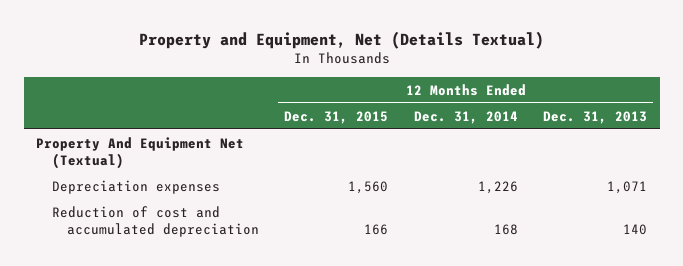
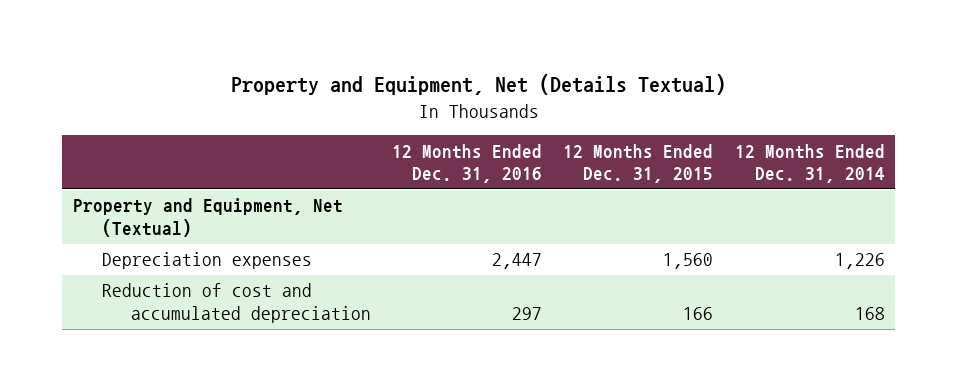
- | 12 Months Ended Dec. 31, 2015 | 12 Months Ended Dec. 31, 2014 | 12 Months Ended Dec. 31, 2013
+ | 12 Months Ended Dec. 31, 2016 | 12 Months Ended Dec. 31, 2015 | 12 Months Ended Dec. 31, 2014
- Property And Equipment Net (Textual)
+ Property and Equipment, Net (Textual)

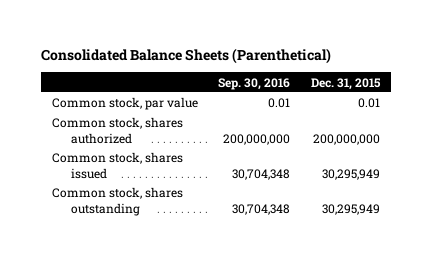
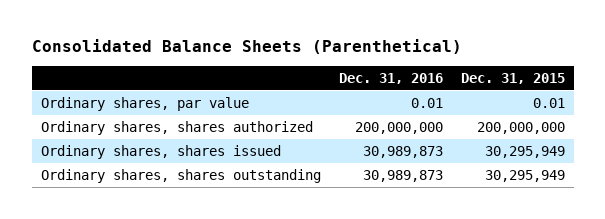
- | Sep. 30, 2016 | Dec. 31, 2015
+ | Dec. 31, 2016 | Dec. 31, 2015
- Common stock, par value | 0.01 | 0.01
- Common stock, shares authorized | 200,000,000 | 200,000,000
- Common stock, shares issued | 30,704,348 | 30,295,949
- Common stock, shares outstanding | 30,704,348 | 30,295,949
+ Ordinary shares, par value | 0.01 | 0.01
+ Ordinary shares, shares authorized | 200,000,000 | 200,000,000
+ Ordinary shares, shares issued | 30,989,873 | 30,295,949
+ Ordinary shares, shares outstanding | 30,989,873 | 30,295,949

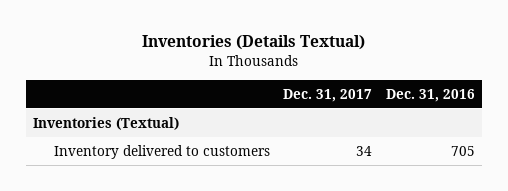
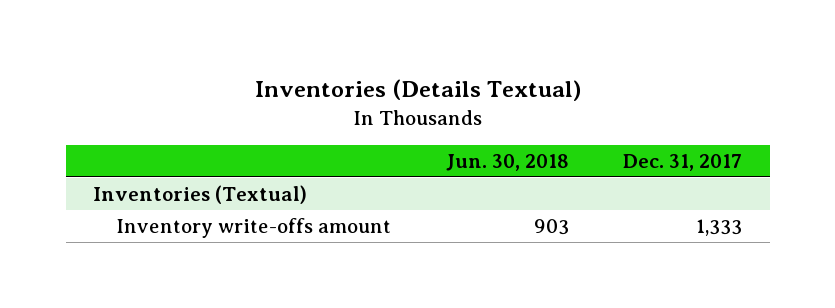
- | Dec. 31, 2017 | Dec. 31, 2016
+ | Jun. 30, 2018 | Dec. 31, 2017
- Inventory delivered to customers | 34 | 705
+ Inventory write-offs amount | 903 | 1,333

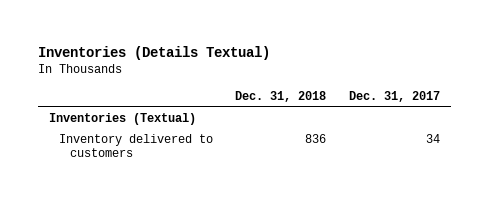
- | Jun. 30, 2018 | Dec. 31, 2017
+ | Dec. 31, 2018 | Dec. 31, 2017
- Inventory write-offs amount | 903 | 1,333
+ Inventory delivered to customers | 836 | 34

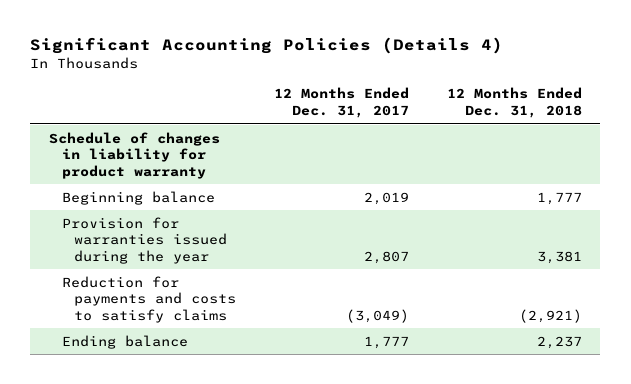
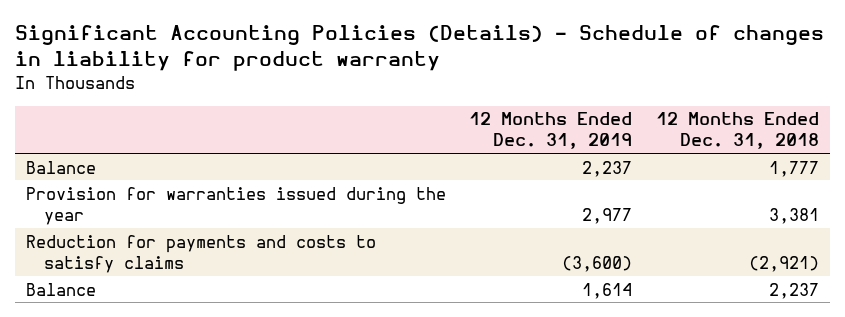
- Significant Accounting Policies (Details 4)
+ Significant Accounting Policies (Details) - Schedule of changes in liability for product warranty
- | 12 Months Ended Dec. 31, 2017 | 12 Months Ended Dec. 31, 2018
+ | 12 Months Ended Dec. 31, 2019 | 12 Months Ended Dec. 31, 2018
- Schedule of changes in liability for product warranty
- Beginning balance | 2,019 | 1,777
+ Balance | 2,237 | 1,777
- Ending balance | 1,777 | 2,237
+ Balance | 1,614 | 2,237

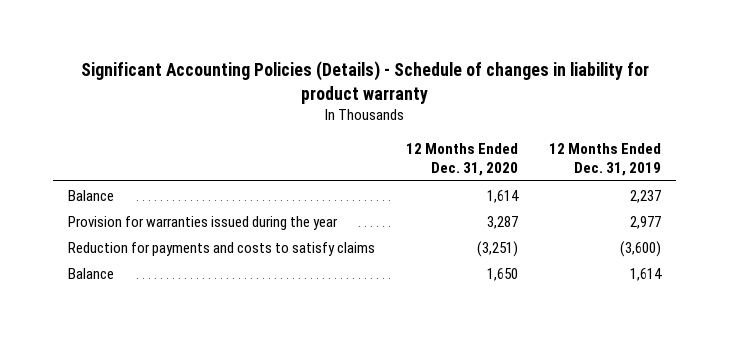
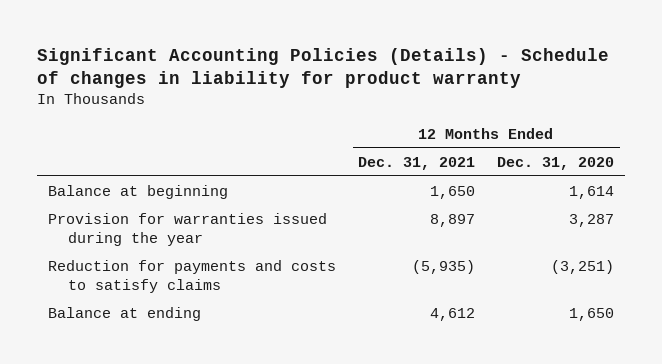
- | 12 Months Ended Dec. 31, 2020 | 12 Months Ended Dec. 31, 2019
+ | 12 Months Ended Dec. 31, 2021 | 12 Months Ended Dec. 31, 2020
- Balance | 1,614 | 2,237
+ Balance at beginning | 1,650 | 1,614
- Balance | 1,650 | 1,614
+ Balance at ending | 4,612 | 1,650

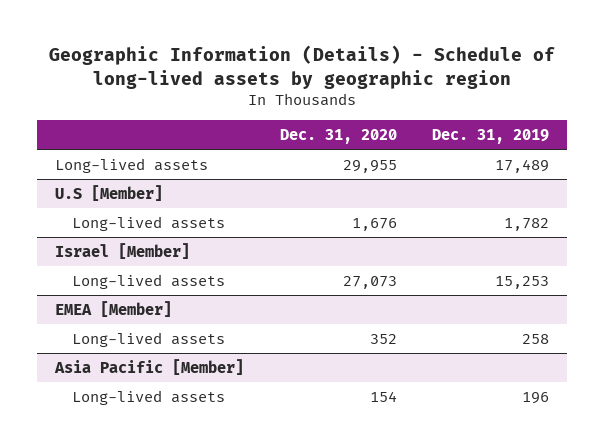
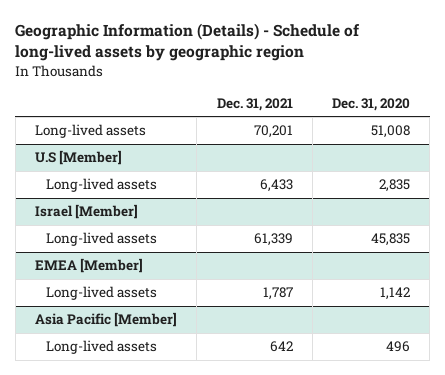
- | Dec. 31, 2020 | Dec. 31, 2019
+ | Dec. 31, 2021 | Dec. 31, 2020
- Long-lived assets | 29,955 | 17,489
+ Long-lived assets | 70,201 | 51,008
@ U.S [Member]
- Long-lived assets | 1,676 | 1,782
+ Long-lived assets | 6,433 | 2,835
@ Israel [Member]
- Long-lived assets | 27,073 | 15,253
+ Long-lived assets | 61,339 | 45,835
@ EMEA [Member]
- Long-lived assets | 352 | 258
+ Long-lived assets | 1,787 | 1,142
@ Asia Pacific [Member]
- Long-lived assets | 154 | 196
+ Long-lived assets | 642 | 496

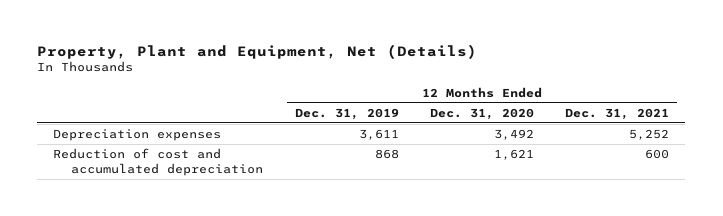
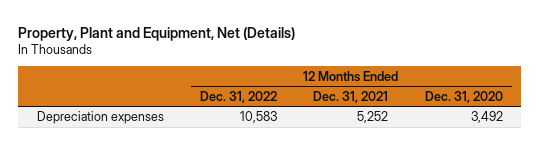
- | 12 Months Ended Dec. 31, 2019 | 12 Months Ended Dec. 31, 2020 | 12 Months Ended Dec. 31, 2021
+ | 12 Months Ended Dec. 31, 2022 | 12 Months Ended Dec. 31, 2021 | 12 Months Ended Dec. 31, 2020
- Reduction of cost and accumulated depreciation | 868 | 1,621 | 600

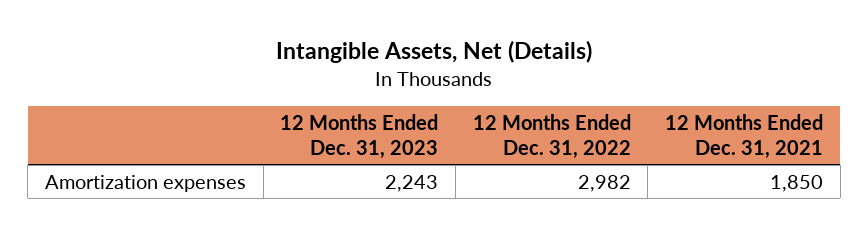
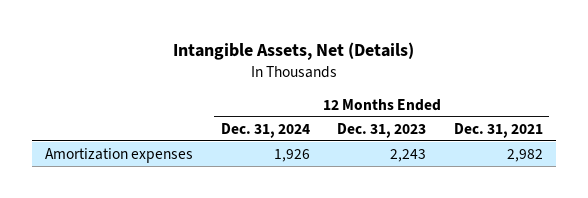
- | 12 Months Ended Dec. 31, 2023 | 12 Months Ended Dec. 31, 2022 | 12 Months Ended Dec. 31, 2021
+ | 12 Months Ended Dec. 31, 2024 | 12 Months Ended Dec. 31, 2023 | 12 Months Ended Dec. 31, 2021
- Amortization expenses | 2,243 | 2,982 | 1,850
+ Amortization expenses | 1,926 | 2,243 | 2,982

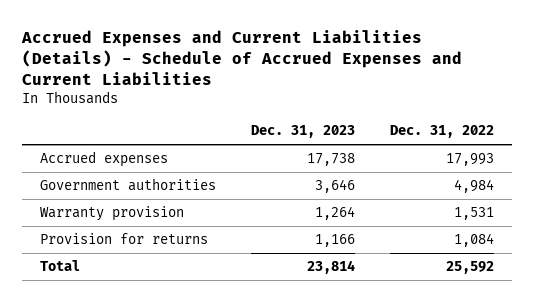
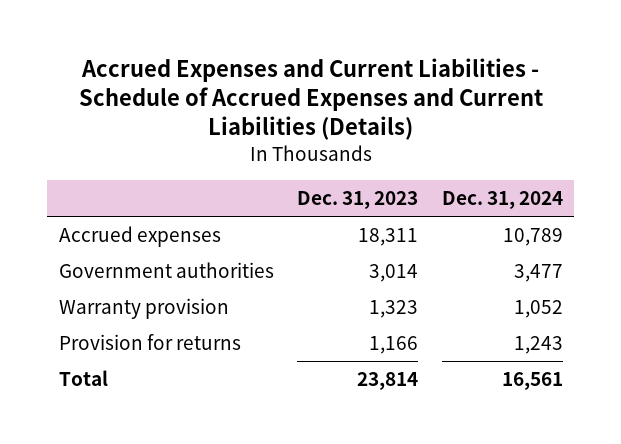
- Accrued Expenses and Current Liabilities (Details) - Schedule of Accrued Expenses and Current Liabilities
+ Accrued Expenses and Current Liabilities - Schedule of Accrued Expenses and Current Liabilities (Details)
- | Dec. 31, 2023 | Dec. 31, 2022
+ | Dec. 31, 2023 | Dec. 31, 2024
- Accrued expenses | 17,738 | 17,993
- Government authorities | 3,646 | 4,984
- Warranty provision | 1,264 | 1,531
+ Accrued expenses | 18,311 | 10,789
+ Government authorities | 3,014 | 3,477
+ Warranty provision | 1,323 | 1,052

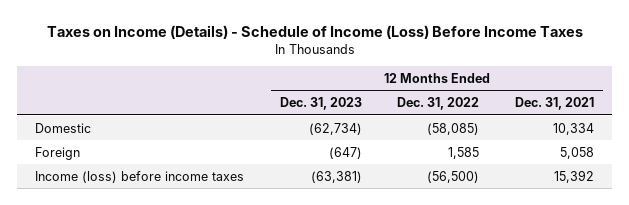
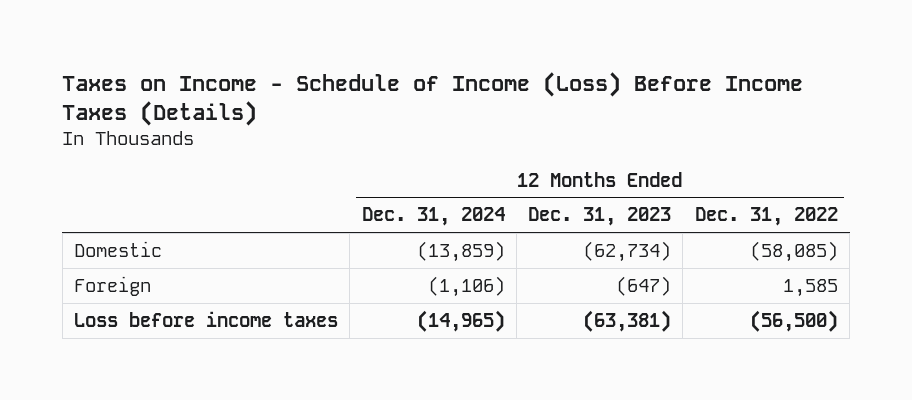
- Taxes on Income (Details) - Schedule of Income (Loss) Before Income Taxes
+ Taxes on Income - Schedule of Income (Loss) Before Income Taxes (Details)
- | 12 Months Ended Dec. 31, 2023 | 12 Months Ended Dec. 31, 2022 | 12 Months Ended Dec. 31, 2021
+ | 12 Months Ended Dec. 31, 2024 | 12 Months Ended Dec. 31, 2023 | 12 Months Ended Dec. 31, 2022
- Income (loss) before income taxes | (63,381) | (56,500) | 15,392
+ Loss before income taxes | (14,965) | (63,381) | (56,500)

